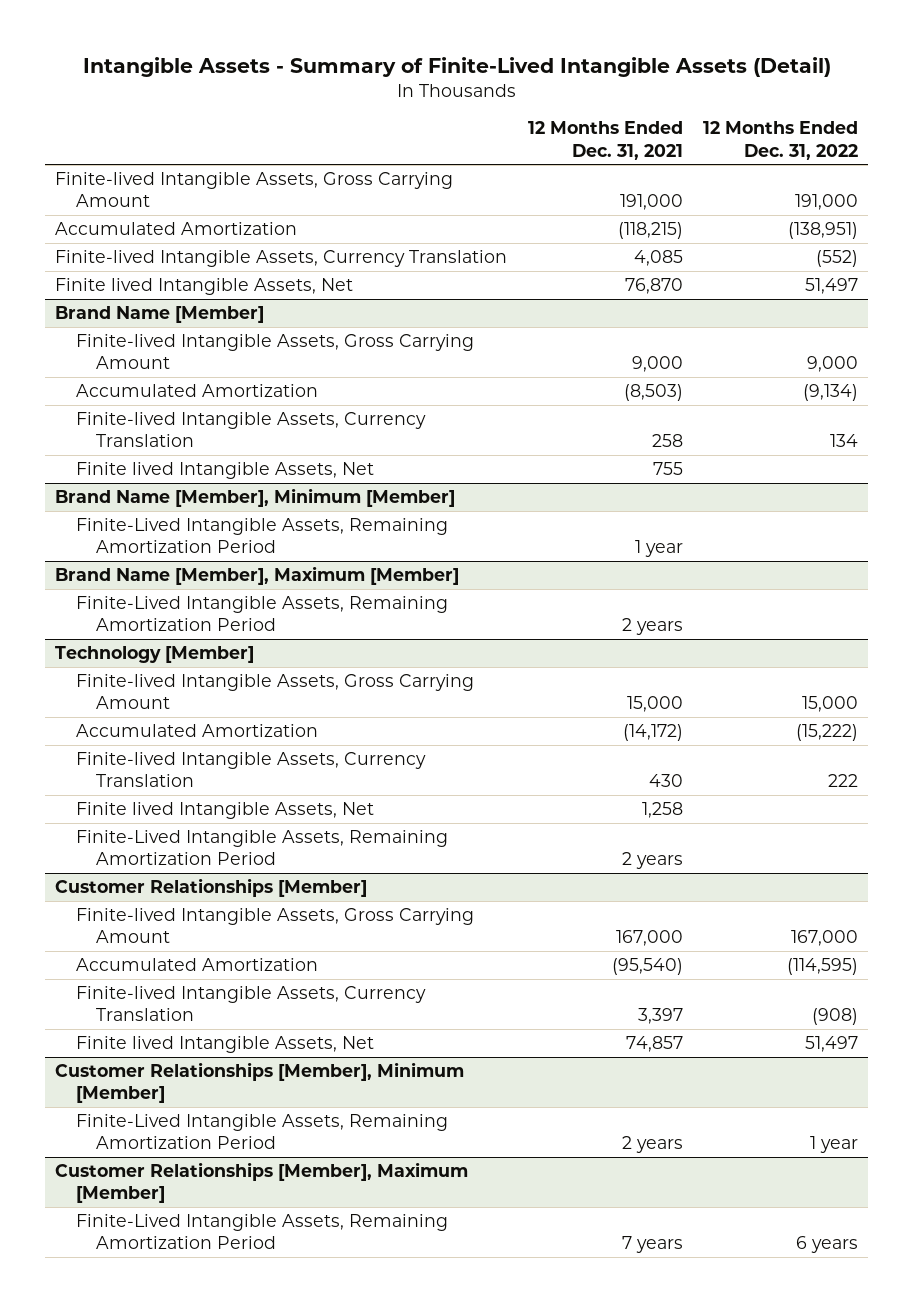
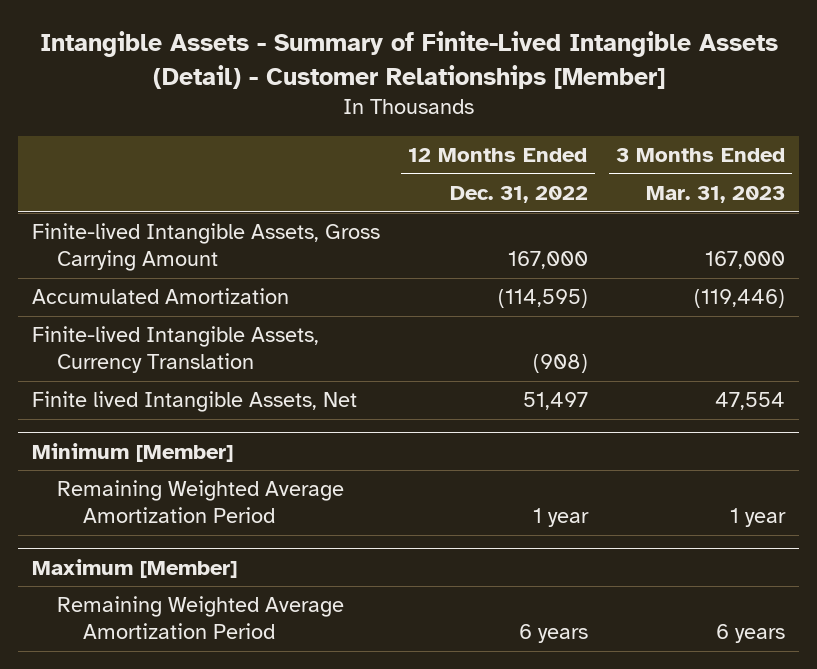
- Intangible Assets - Summary of Finite-Lived Intangible Assets (Detail)
+ Intangible Assets - Summary of Finite-Lived Intangible Assets (Detail) - Customer Relationships [Member]
- | 12 Months Ended Dec. 31, 2021 | 12 Months Ended Dec. 31, 2022
+ | 12 Months Ended Dec. 31, 2022 | 3 Months Ended Mar. 31, 2023
- Finite-lived Intangible Assets, Gross Carrying Amount | 191,000 | 191,000
- Accumulated Amortization | (118,215) | (138,951)
- Finite-lived Intangible Assets, Currency Translation | 4,085 | (552)
- Finite lived Intangible Assets, Net | 76,870 | 51,497
- Brand Name [Member]
- Finite-lived Intangible Assets, Gross Carrying Amount | 9,000 | 9,000
- Accumulated Amortization | (8,503) | (9,134)
- Finite-lived Intangible Assets, Currency Translation | 258 | 134
- Finite lived Intangible Assets, Net | 755 |
- Brand Name [Member], Minimum [Member]
- Finite-Lived Intangible Assets, Remaining Amortization Period | 1 year |
- Brand Name [Member], Maximum [Member]
- Finite-Lived Intangible Assets, Remaining Amortization Period | 2 years |
- Technology [Member]
- Finite-lived Intangible Assets, Gross Carrying Amount | 15,000 | 15,000
- Accumulated Amortization | (14,172) | (15,222)
- Finite-lived Intangible Assets, Currency Translation | 430 | 222
- Finite lived Intangible Assets, Net | 1,258 |
- Finite-Lived Intangible Assets, Remaining Amortization Period | 2 years |
- Customer Relationships [Member]
- Customer Relationships [Member], Minimum [Member]
- Finite-Lived Intangible Assets, Remaining Amortization Period | 2 years | 1 year
- Customer Relationships [Member], Maximum [Member]
- Finite-Lived Intangible Assets, Remaining Amortization Period | 7 years | 6 years
+ Minimum [Member]
+ Remaining Weighted Average Amortization Period | 1 year | 1 year
+ Maximum [Member]
+ Remaining Weighted Average Amortization Period | 6 years | 6 years

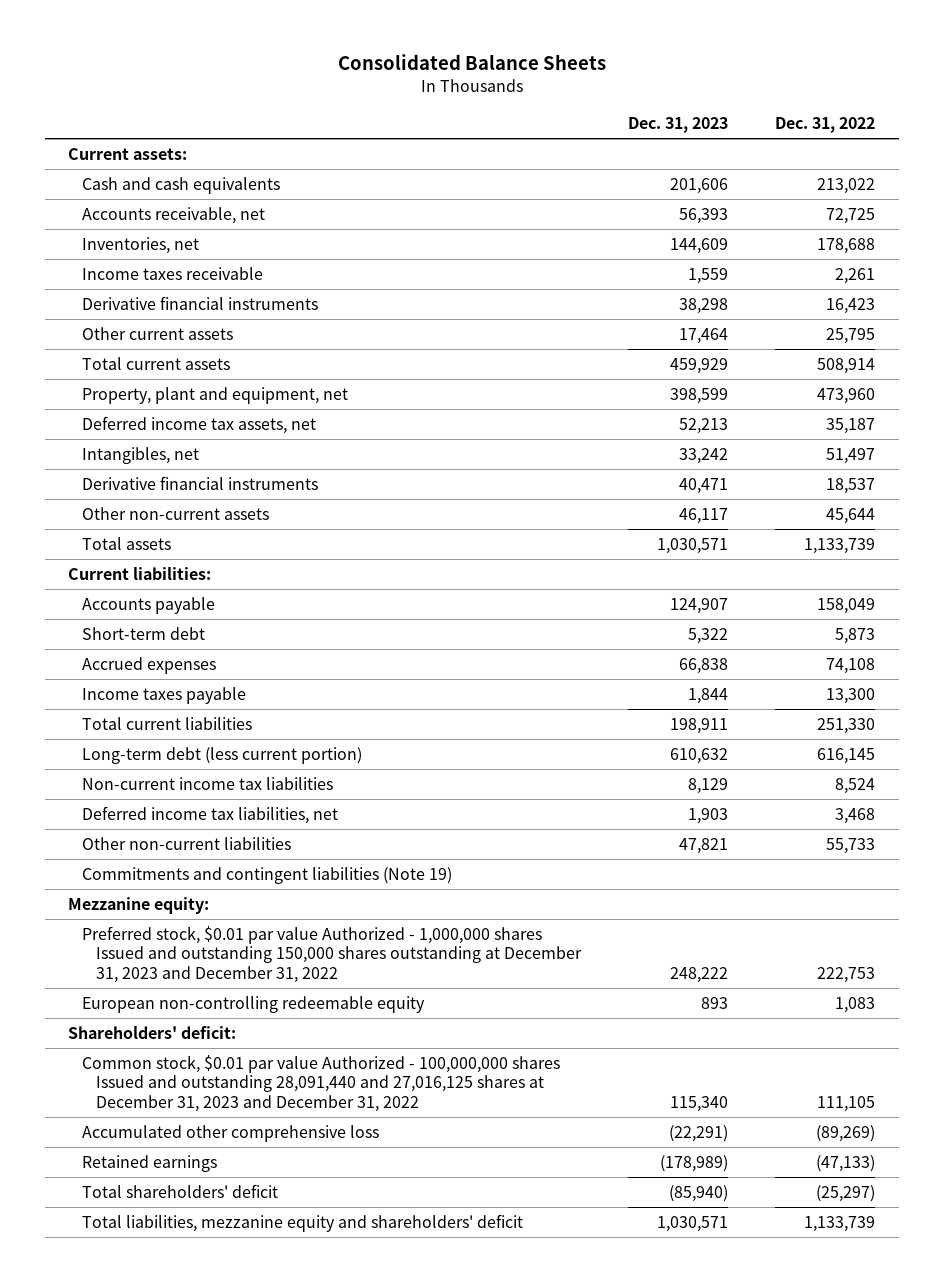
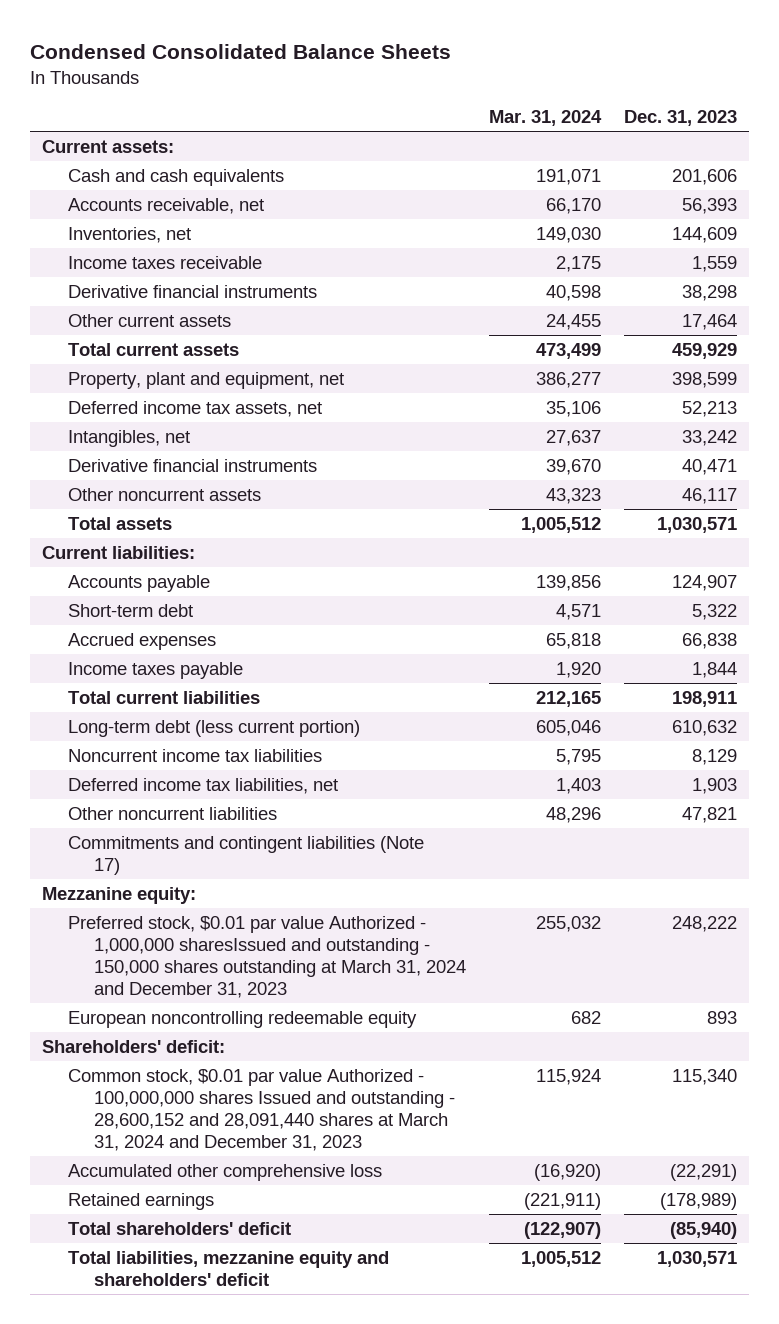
- Consolidated Balance Sheets
+ Condensed Consolidated Balance Sheets
- | Dec. 31, 2023 | Dec. 31, 2022
+ | Mar. 31, 2024 | Dec. 31, 2023
- Other non-current assets | 46,117 | 45,644
+ Other noncurrent assets | 43,323 | 46,117
- Non-current income tax liabilities | 8,129 | 8,524
+ Noncurrent income tax liabilities | 5,795 | 8,129
- Other non-current liabilities | 47,821 | 55,733
- Commitments and contingent liabilities (Note 19)
+ Other noncurrent liabilities | 48,296 | 47,821
+ Commitments and contingent liabilities (Note 17)
- Preferred stock, $0.01 par value Authorized - 1,000,000 shares Issued and outstanding 150,000 shares outstanding at December 31, 2023 and December 31, 2022 | 248,222 | 222,753
- European non-controlling redeemable equity | 893 | 1,083
+ Preferred stock, $0.01 par value Authorized - 1,000,000 sharesIssued and outstanding - 150,000 shares outstanding at March 31, 2024 and December 31, 2023 | 255,032 | 248,222
+ European noncontrolling redeemable equity | 682 | 893
- Common stock, $0.01 par value Authorized - 100,000,000 shares Issued and outstanding 28,091,440 and 27,016,125 shares at December 31, 2023 and December 31, 2022 | 115,340 | 111,105
+ Common stock, $0.01 par value Authorized - 100,000,000 shares Issued and outstanding - 28,600,152 and 28,091,440 shares at March 31, 2024 and December 31, 2023 | 115,924 | 115,340

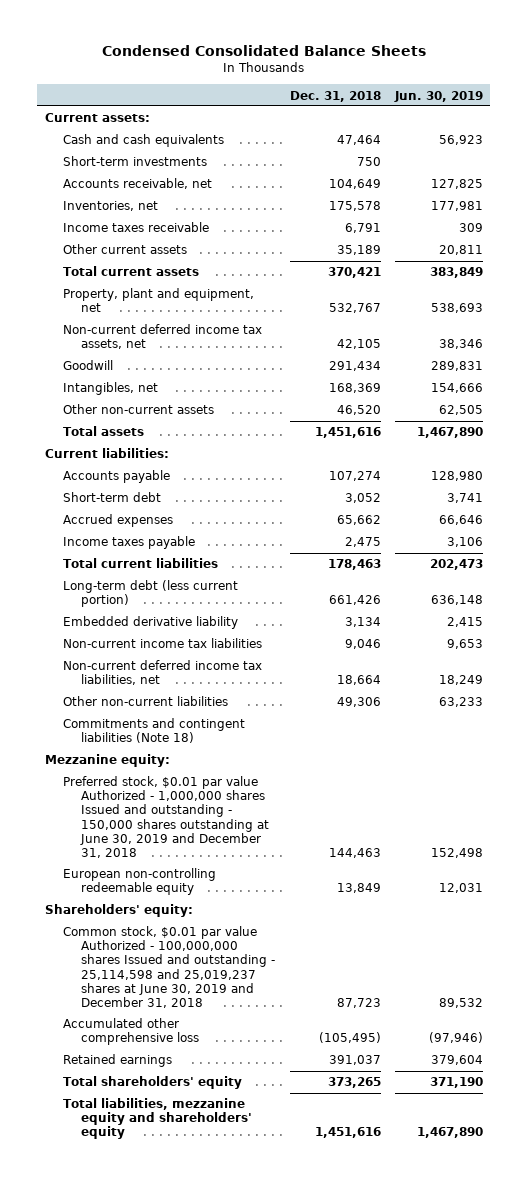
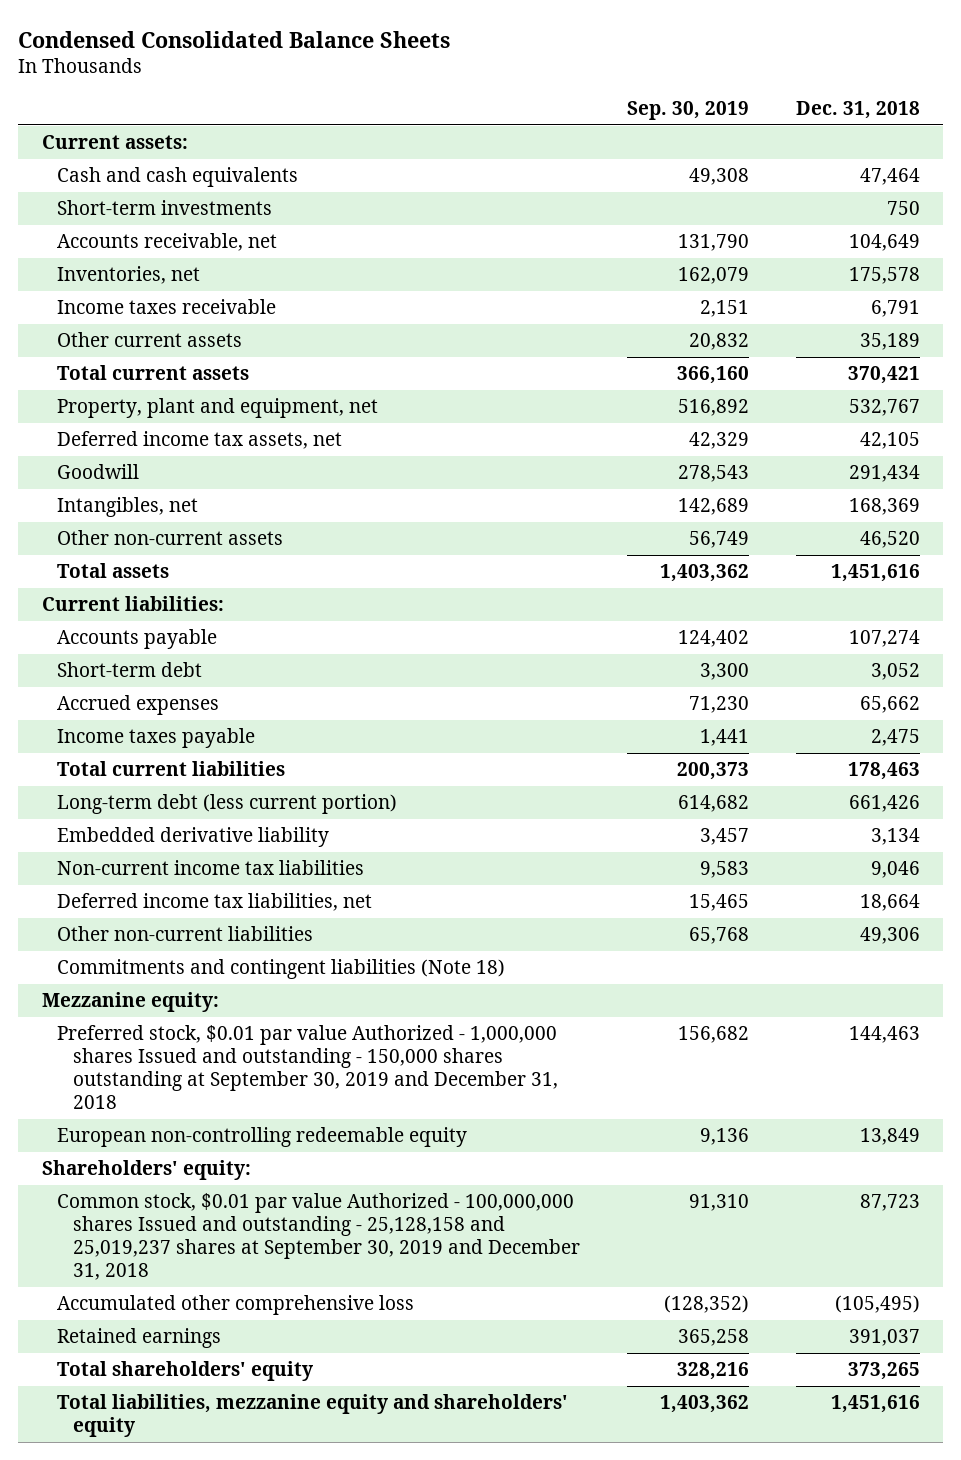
- | Dec. 31, 2018 | Jun. 30, 2019
+ | Sep. 30, 2019 | Dec. 31, 2018
- Non-current deferred income tax assets, net | 42,105 | 38,346
+ Deferred income tax assets, net | 42,329 | 42,105
- Non-current deferred income tax liabilities, net | 18,664 | 18,249
+ Deferred income tax liabilities, net | 15,465 | 18,664
- Preferred stock, $0.01 par value Authorized - 1,000,000 shares Issued and outstanding - 150,000 shares outstanding at June 30, 2019 and December 31, 2018 | 144,463 | 152,498
+ Preferred stock, $0.01 par value Authorized - 1,000,000 shares Issued and outstanding - 150,000 shares outstanding at September 30, 2019 and December 31, 2018 | 156,682 | 144,463
- Common stock, $0.01 par value Authorized - 100,000,000 shares Issued and outstanding - 25,114,598 and 25,019,237 shares at June 30, 2019 and December 31, 2018 | 87,723 | 89,532
+ Common stock, $0.01 par value Authorized - 100,000,000 shares Issued and outstanding - 25,128,158 and 25,019,237 shares at September 30, 2019 and December 31, 2018 | 91,310 | 87,723

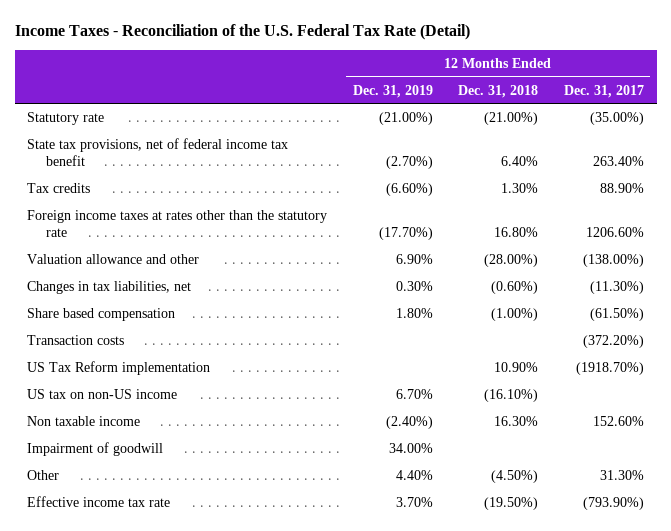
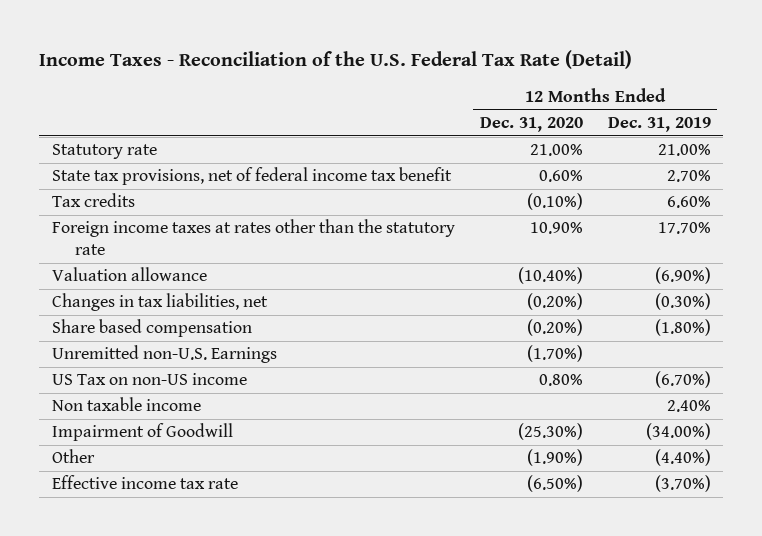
- | 12 Months Ended Dec. 31, 2019 | 12 Months Ended Dec. 31, 2018 | 12 Months Ended Dec. 31, 2017
+ | 12 Months Ended Dec. 31, 2020 | 12 Months Ended Dec. 31, 2019
- Statutory rate | (21.00%) | (21.00%) | (35.00%)
- State tax provisions, net of federal income tax benefit | (2.70%) | 6.40% | 263.40%
- Tax credits | (6.60%) | 1.30% | 88.90%
- Foreign income taxes at rates other than the statutory rate | (17.70%) | 16.80% | 1206.60%
- Valuation allowance and other | 6.90% | (28.00%) | (138.00%)
- Changes in tax liabilities, net | 0.30% | (0.60%) | (11.30%)
- Share based compensation | 1.80% | (1.00%) | (61.50%)
- Transaction costs | | | (372.20%)
- US Tax Reform implementation | | 10.90% | (1918.70%)
- US tax on non-US income | 6.70% | (16.10%) |
- Non taxable income | (2.40%) | 16.30% | 152.60%
- Impairment of goodwill | 34.00% | |
- Other | 4.40% | (4.50%) | 31.30%
- Effective income tax rate | 3.70% | (19.50%) | (793.90%)
+ Statutory rate | 21.00% | 21.00%
+ State tax provisions, net of federal income tax benefit | 0.60% | 2.70%
+ Tax credits | (0.10%) | 6.60%
+ Foreign income taxes at rates other than the statutory rate | 10.90% | 17.70%
+ Valuation allowance | (10.40%) | (6.90%)
+ Changes in tax liabilities, net | (0.20%) | (0.30%)
+ Share based compensation | (0.20%) | (1.80%)
+ Unremitted non-U.S. Earnings | (1.70%) |
+ US Tax on non-US income | 0.80% | (6.70%)
+ Non taxable income | | 2.40%
+ Impairment of Goodwill | (25.30%) | (34.00%)
+ Other | (1.90%) | (4.40%)
+ Effective income tax rate | (6.50%) | (3.70%)

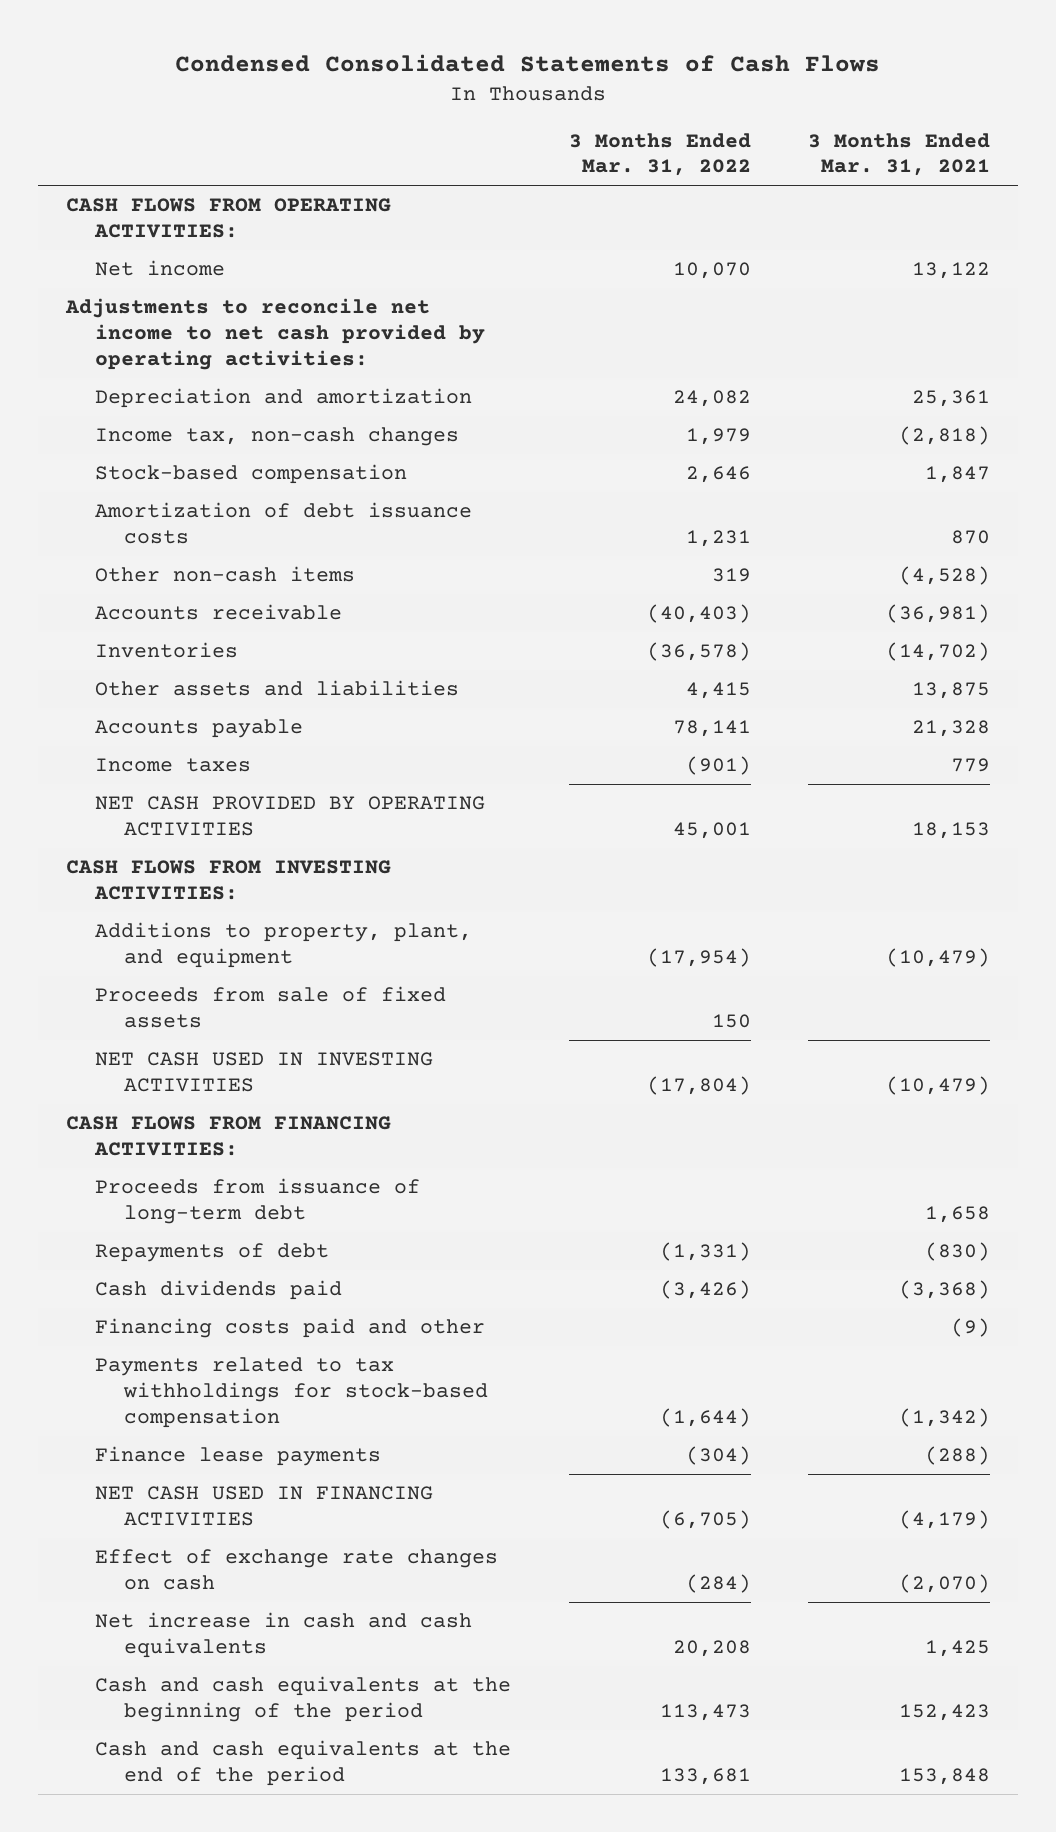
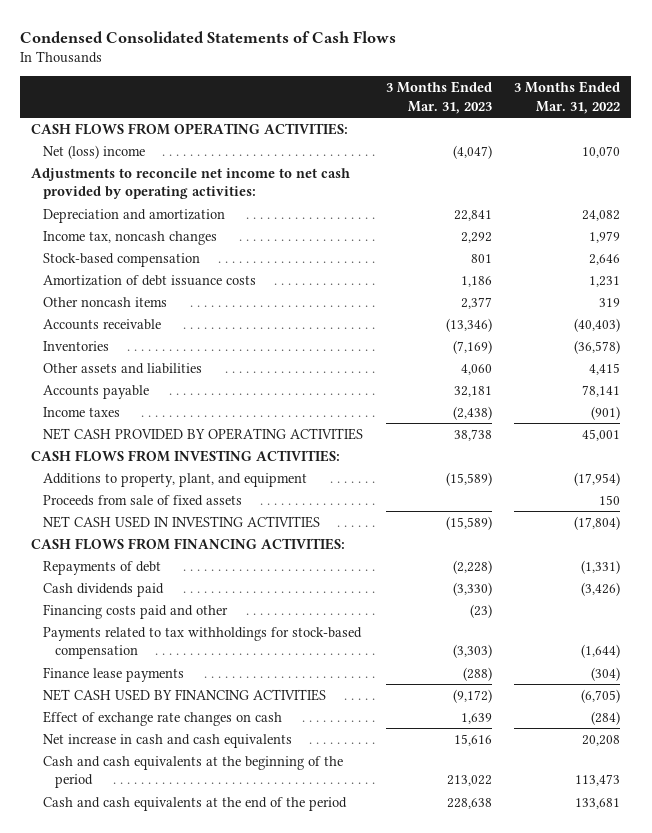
- | 3 Months Ended Mar. 31, 2022 | 3 Months Ended Mar. 31, 2021
+ | 3 Months Ended Mar. 31, 2023 | 3 Months Ended Mar. 31, 2022
- Net income | 10,070 | 13,122
+ Net (loss) income | (4,047) | 10,070
- Income tax, non-cash changes | 1,979 | (2,818)
+ Income tax, noncash changes | 2,292 | 1,979
- Other non-cash items | 319 | (4,528)
+ Other noncash items | 2,377 | 319
- Proceeds from issuance of long-term debt | | 1,658
- NET CASH USED IN FINANCING ACTIVITIES | (6,705) | (4,179)
+ NET CASH USED BY FINANCING ACTIVITIES | (9,172) | (6,705)

